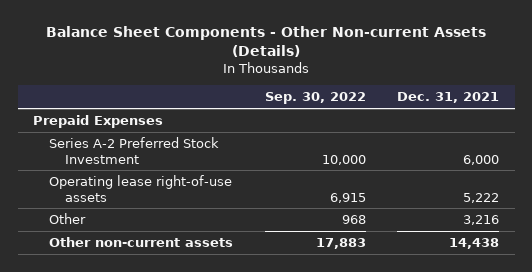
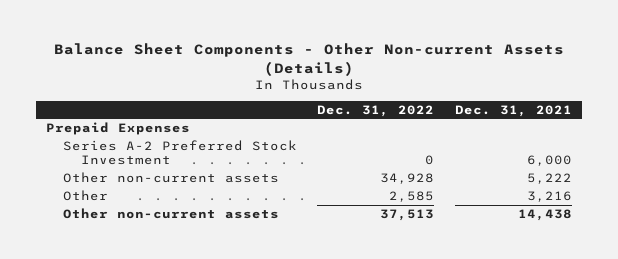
- | Sep. 30, 2022 | Dec. 31, 2021
+ | Dec. 31, 2022 | Dec. 31, 2021
- Operating lease right-of-use assets | 6,915 | 5,222
+ Other non-current assets | 34,928 | 5,222

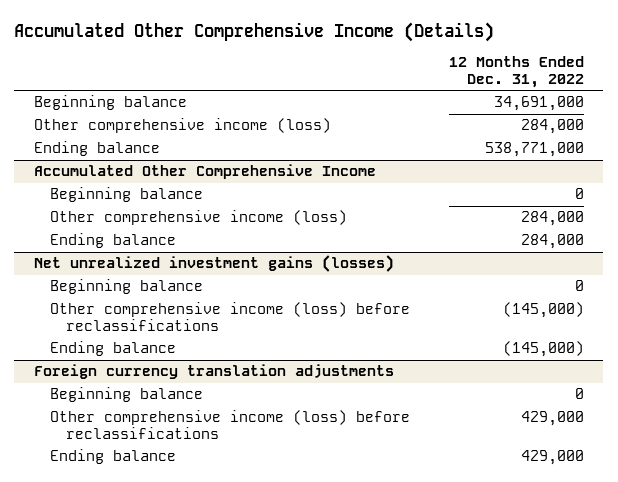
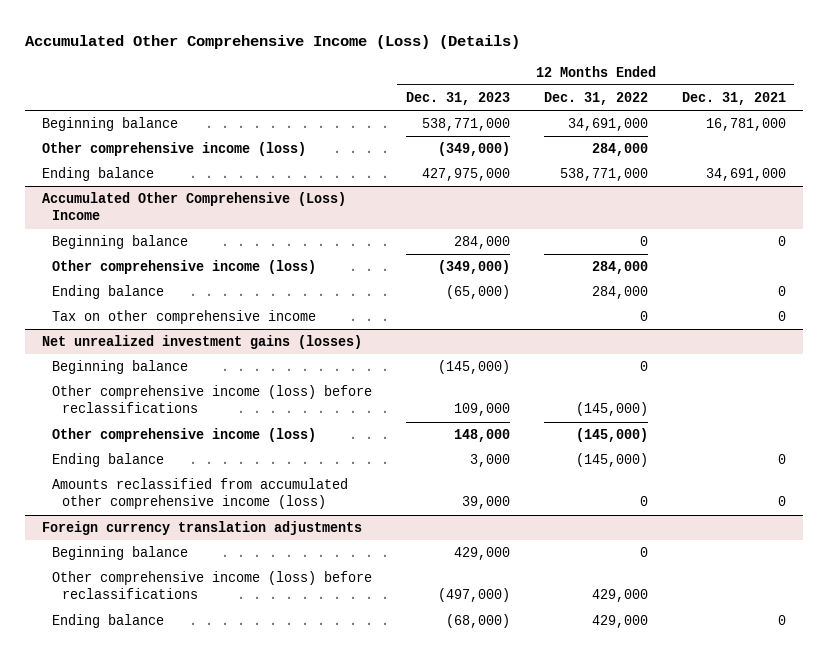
- Accumulated Other Comprehensive Income (Details)
+ Accumulated Other Comprehensive Income (Loss) (Details)
- | 12 Months Ended Dec. 31, 2022
+ | 12 Months Ended Dec. 31, 2023 | 12 Months Ended Dec. 31, 2022 | 12 Months Ended Dec. 31, 2021
- Accumulated Other Comprehensive Income
+ Accumulated Other Comprehensive (Loss) Income
+ Tax on other comprehensive income | | 0 | 0
@ Net unrealized investment gains (losses)
+ Other comprehensive income (loss) | 148,000 | (145,000) |
+ Amounts reclassified from accumulated other comprehensive income (loss) | 39,000 | 0 | 0

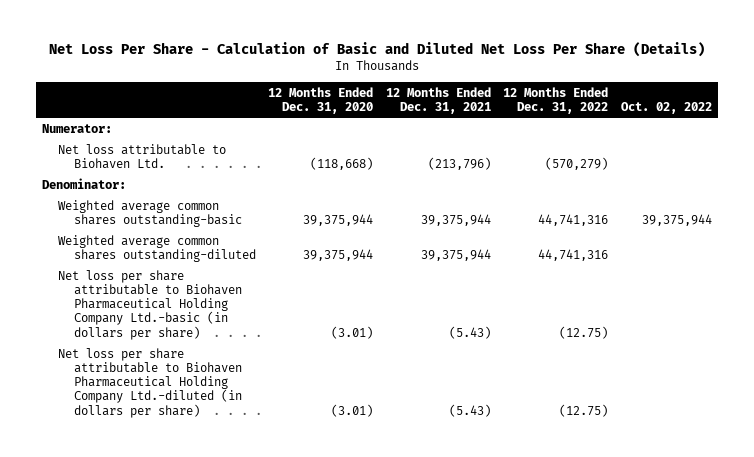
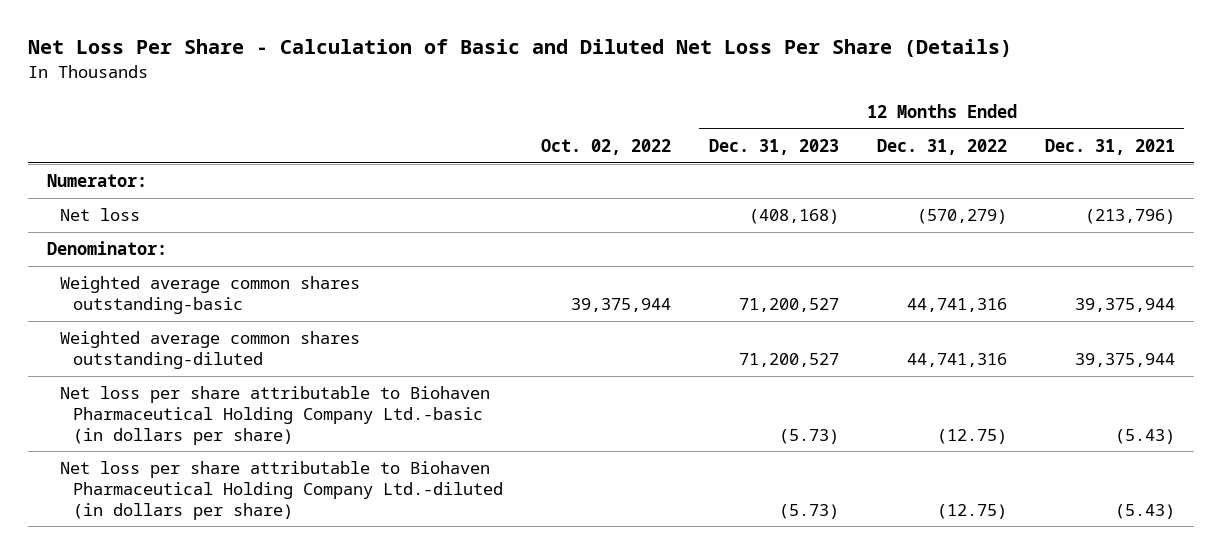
- | 12 Months Ended Dec. 31, 2020 | 12 Months Ended Dec. 31, 2021 | 12 Months Ended Dec. 31, 2022 | Oct. 02, 2022
+ | Oct. 02, 2022 | 12 Months Ended Dec. 31, 2023 | 12 Months Ended Dec. 31, 2022 | 12 Months Ended Dec. 31, 2021
- Net loss attributable to Biohaven Ltd. | (118,668) | (213,796) | (570,279) |
+ Net loss | | (408,168) | (570,279) | (213,796)

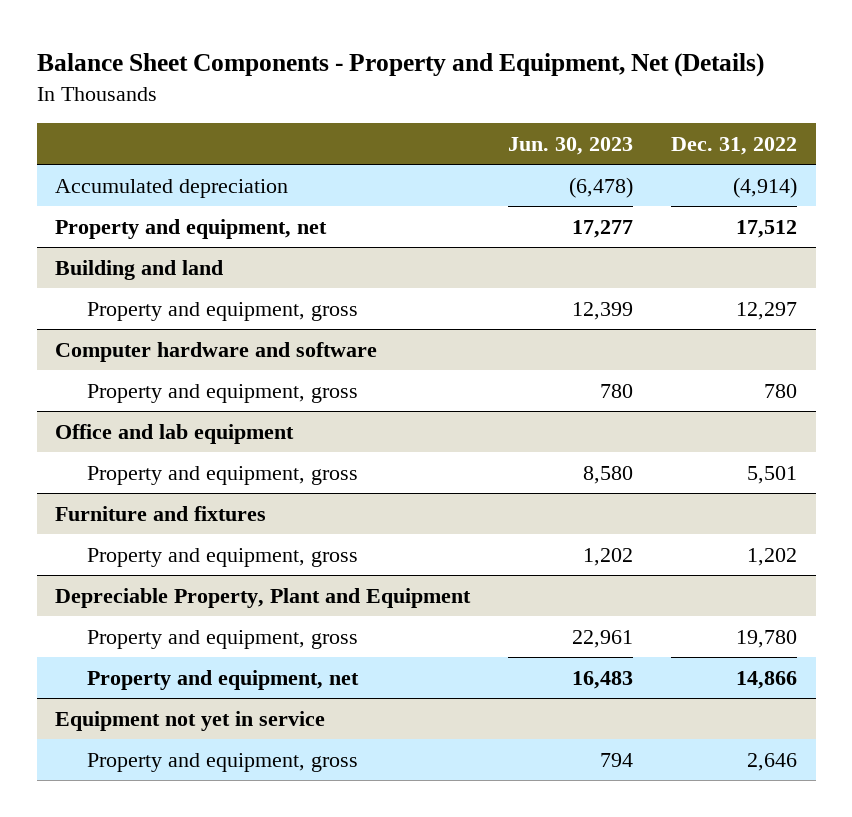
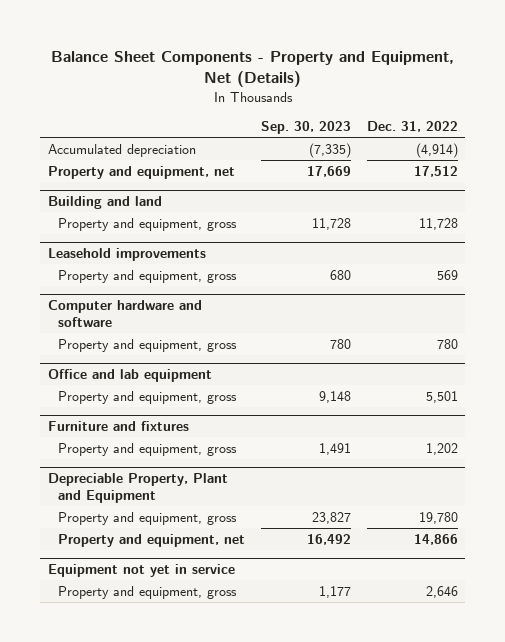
- | Jun. 30, 2023 | Dec. 31, 2022
+ | Sep. 30, 2023 | Dec. 31, 2022
@ Building and land
- Property and equipment, gross | 12,399 | 12,297
+ Property and equipment, gross | 11,728 | 11,728
+ Leasehold improvements
+ Property and equipment, gross | 680 | 569

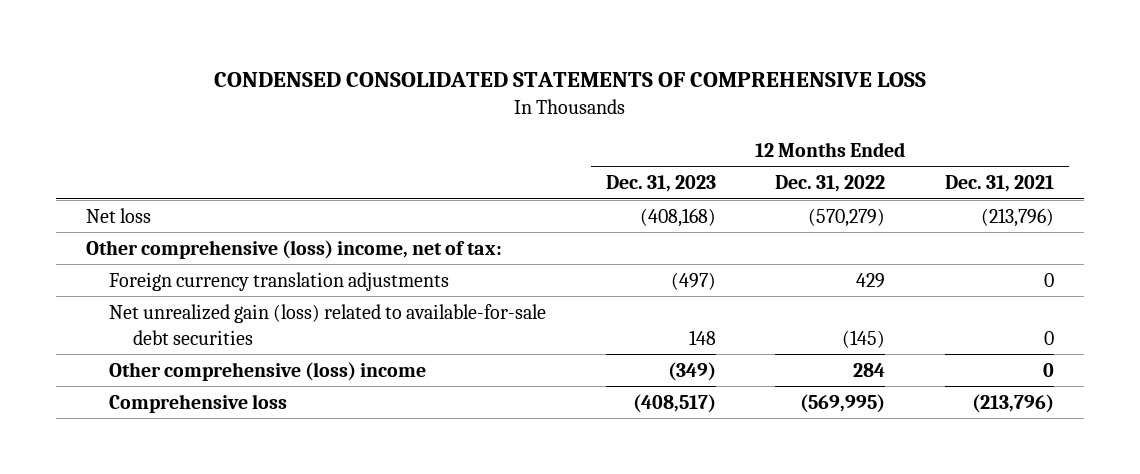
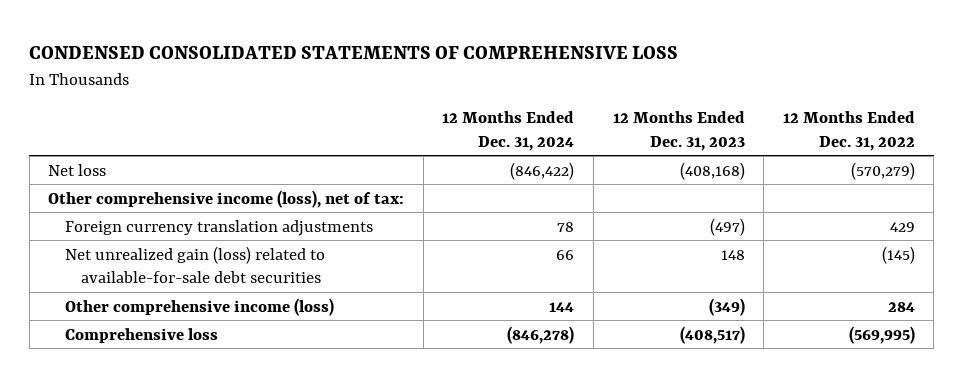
- | 12 Months Ended Dec. 31, 2023 | 12 Months Ended Dec. 31, 2022 | 12 Months Ended Dec. 31, 2021
+ | 12 Months Ended Dec. 31, 2024 | 12 Months Ended Dec. 31, 2023 | 12 Months Ended Dec. 31, 2022
- Other comprehensive (loss) income, net of tax:
+ Other comprehensive income (loss), net of tax:
- Other comprehensive (loss) income | (349) | 284 | 0
+ Other comprehensive income (loss) | 144 | (349) | 284

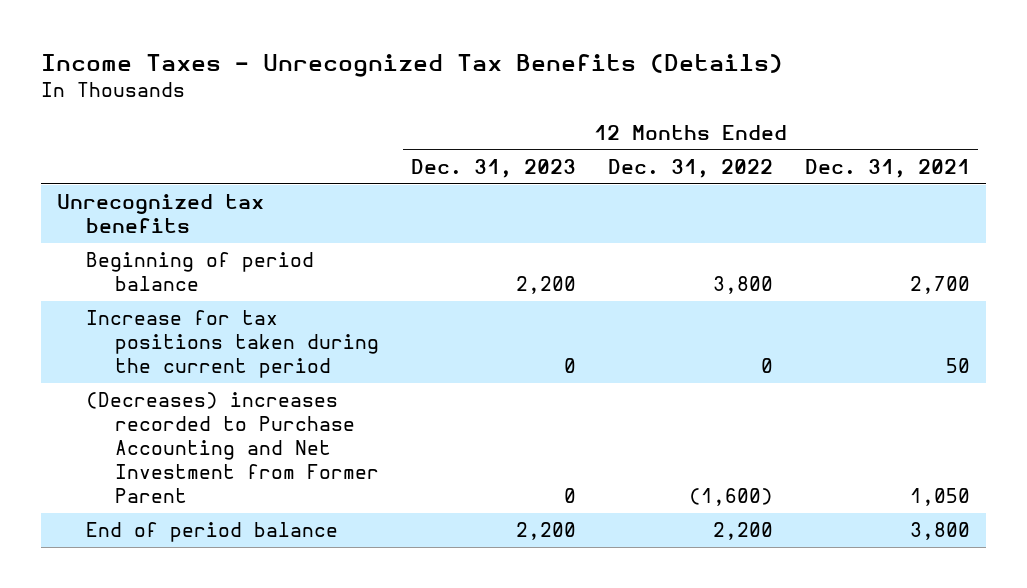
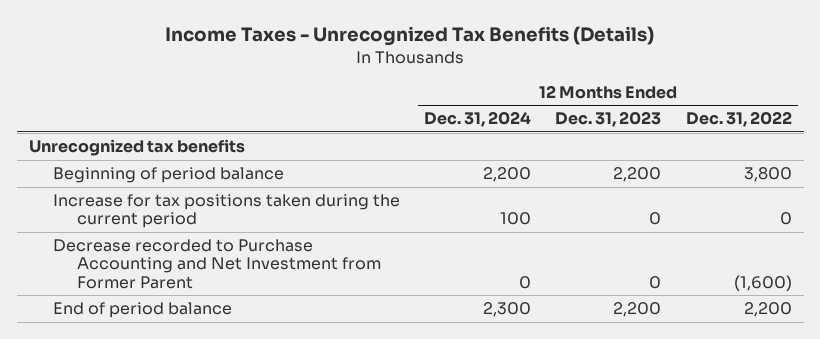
- | 12 Months Ended Dec. 31, 2023 | 12 Months Ended Dec. 31, 2022 | 12 Months Ended Dec. 31, 2021
+ | 12 Months Ended Dec. 31, 2024 | 12 Months Ended Dec. 31, 2023 | 12 Months Ended Dec. 31, 2022
- (Decreases) increases recorded to Purchase Accounting and Net Investment from Former Parent | 0 | (1,600) | 1,050
+ Decrease recorded to Purchase Accounting and Net Investment from Former Parent | 0 | 0 | (1,600)

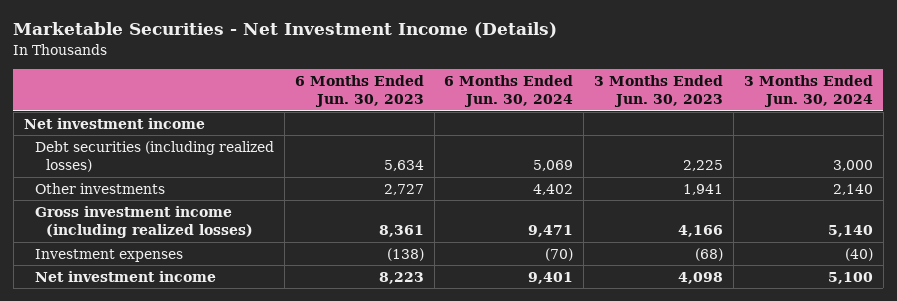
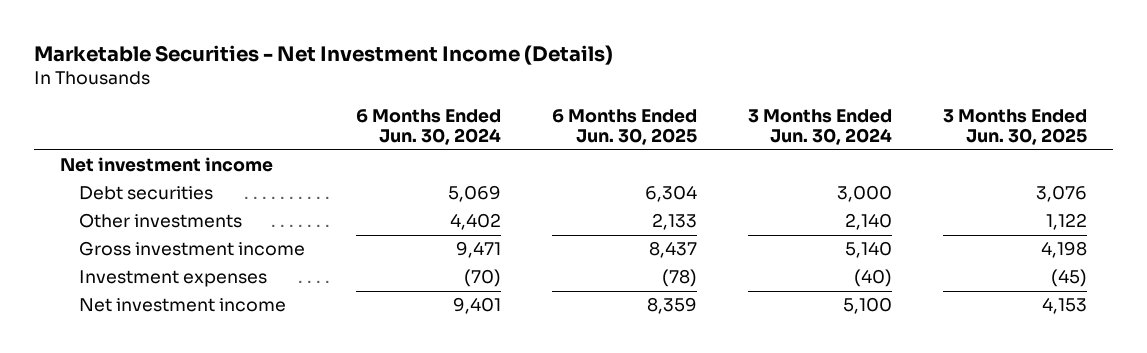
- | 6 Months Ended Jun. 30, 2023 | 6 Months Ended Jun. 30, 2024 | 3 Months Ended Jun. 30, 2023 | 3 Months Ended Jun. 30, 2024
+ | 6 Months Ended Jun. 30, 2024 | 6 Months Ended Jun. 30, 2025 | 3 Months Ended Jun. 30, 2024 | 3 Months Ended Jun. 30, 2025
- Debt securities (including realized losses) | 5,634 | 5,069 | 2,225 | 3,000
+ Debt securities | 5,069 | 6,304 | 3,000 | 3,076
- Gross investment income (including realized losses) | 8,361 | 9,471 | 4,166 | 5,140
+ Gross investment income | 9,471 | 8,437 | 5,140 | 4,198

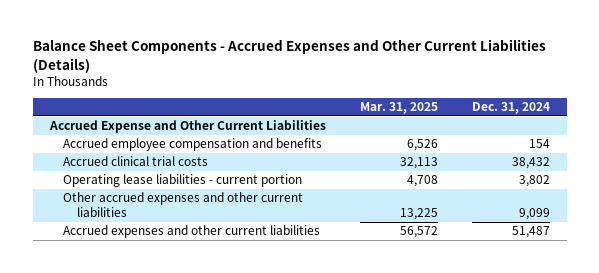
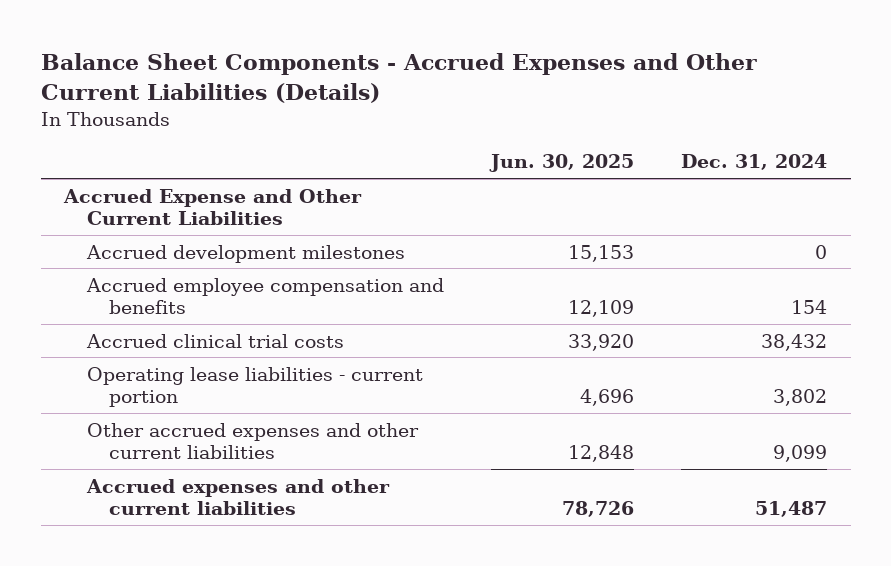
- | Mar. 31, 2025 | Dec. 31, 2024
+ | Jun. 30, 2025 | Dec. 31, 2024
+ Accrued development milestones | 15,153 | 0

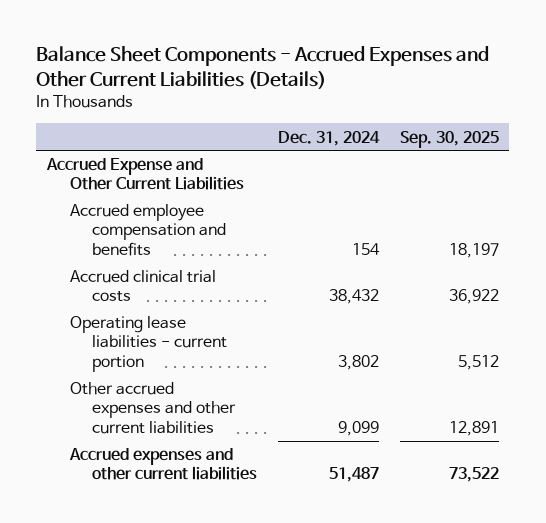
- | Jun. 30, 2025 | Dec. 31, 2024
+ | Dec. 31, 2024 | Sep. 30, 2025
- Accrued development milestones | 15,153 | 0

